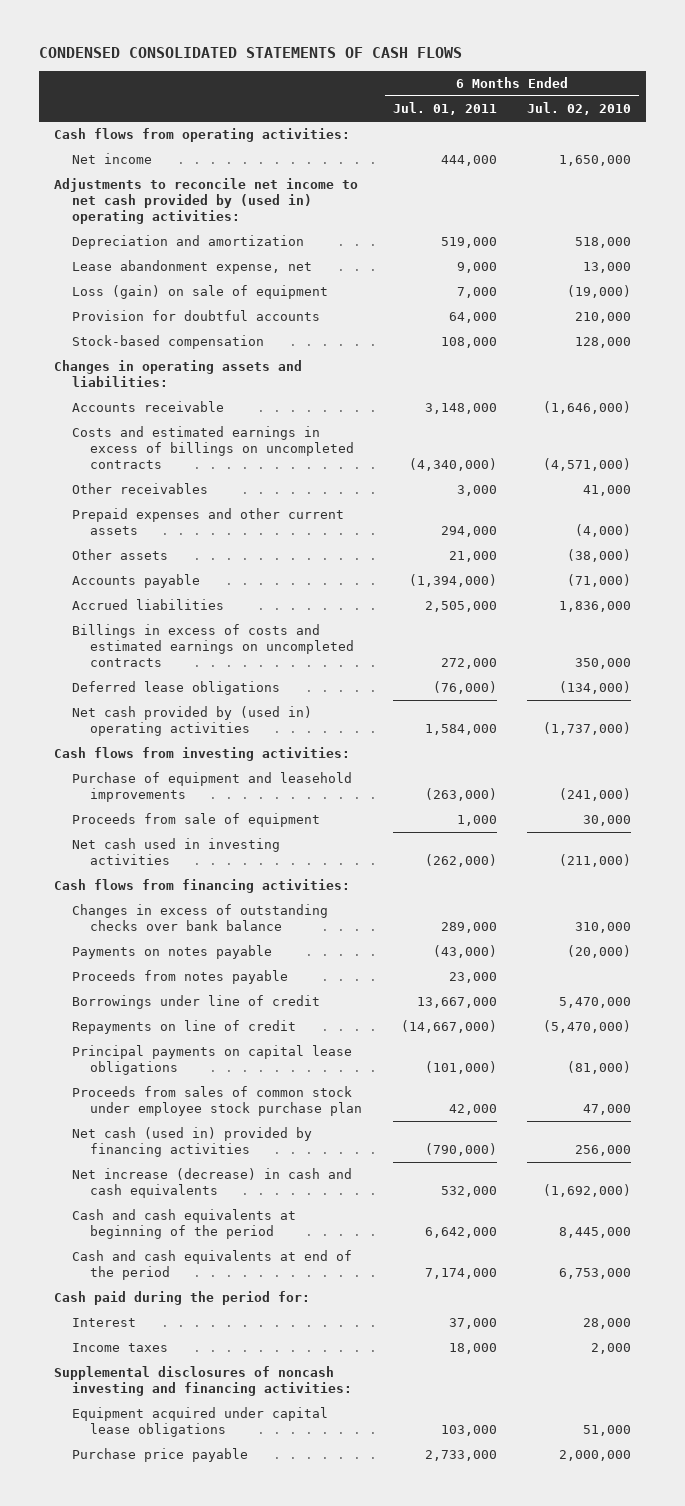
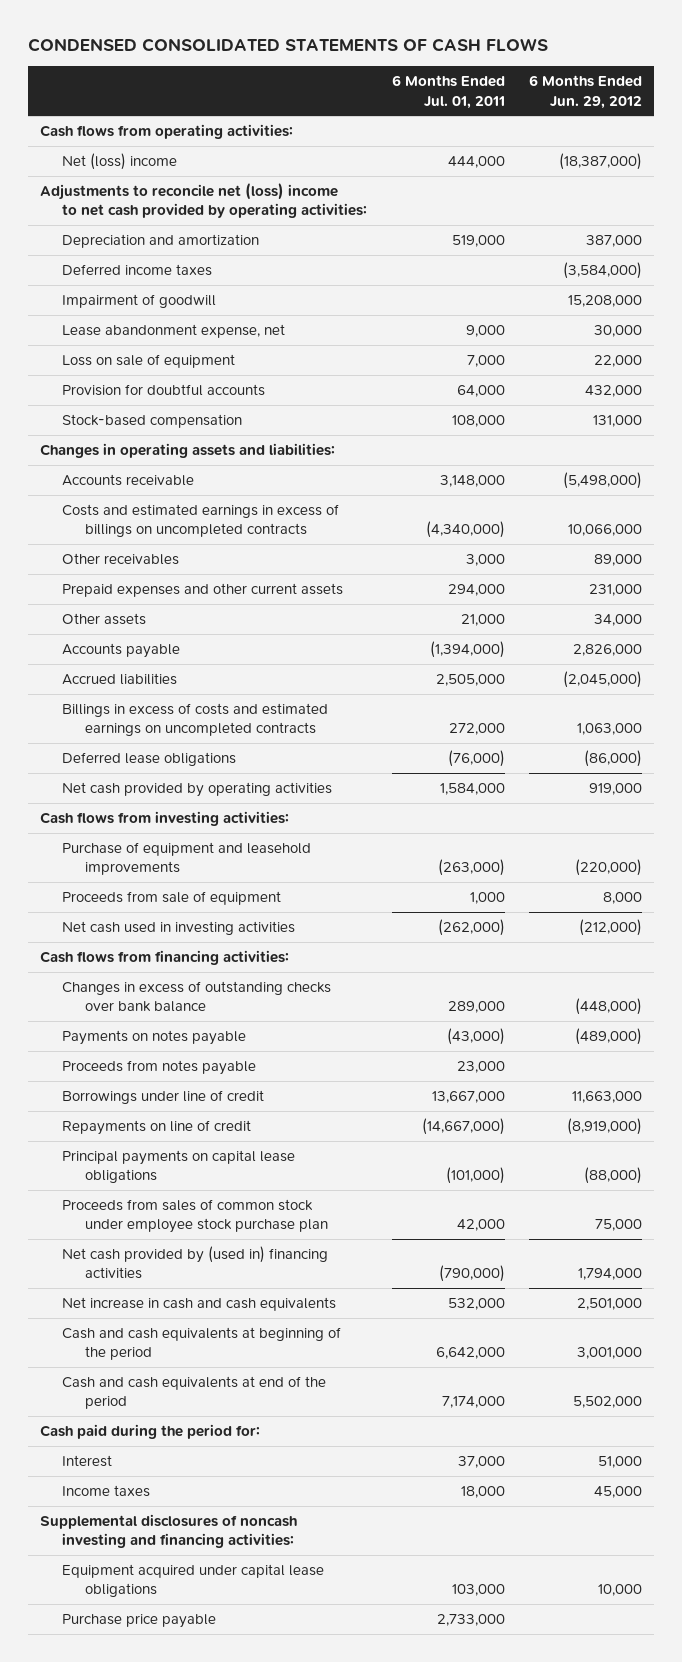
- | 6 Months Ended Jul. 01, 2011 | 6 Months Ended Jul. 02, 2010
+ | 6 Months Ended Jul. 01, 2011 | 6 Months Ended Jun. 29, 2012
- Net income | 444,000 | 1,650,000
- Adjustments to reconcile net income to net cash provided by (used in) operating activities:
+ Net (loss) income | 444,000 | (18,387,000)
+ Adjustments to reconcile net (loss) income to net cash provided by operating activities:
+ Deferred income taxes | | (3,584,000)
+ Impairment of goodwill | | 15,208,000
- Loss (gain) on sale of equipment | 7,000 | (19,000)
+ Loss on sale of equipment | 7,000 | 22,000
- Net cash provided by (used in) operating activities | 1,584,000 | (1,737,000)
+ Net cash provided by operating activities | 1,584,000 | 919,000
- Net cash (used in) provided by financing activities | (790,000) | 256,000
- Net increase (decrease) in cash and cash equivalents | 532,000 | (1,692,000)
+ Net cash provided by (used in) financing activities | (790,000) | 1,794,000
+ Net increase in cash and cash equivalents | 532,000 | 2,501,000

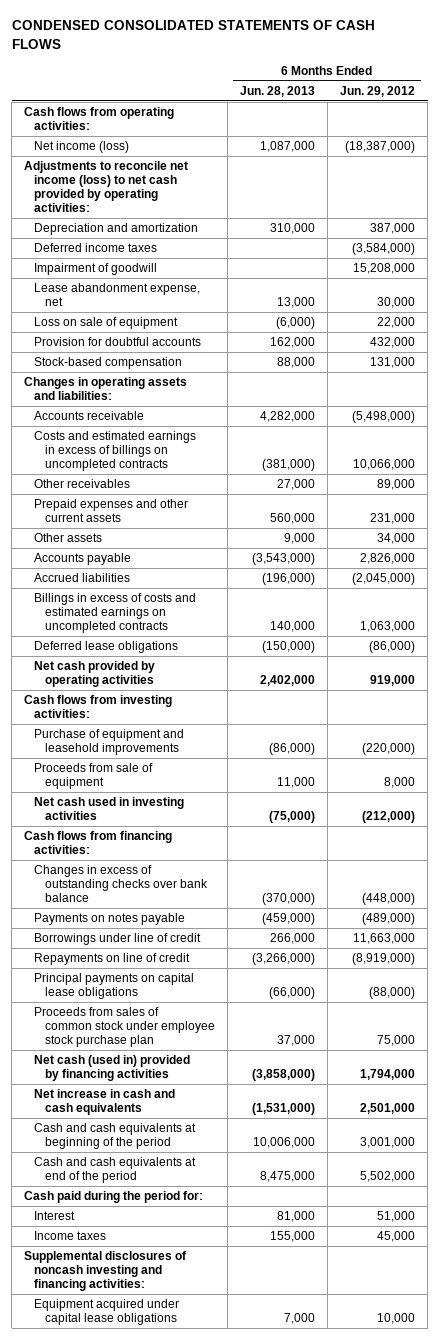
- | 6 Months Ended Jul. 01, 2011 | 6 Months Ended Jun. 29, 2012
+ | 6 Months Ended Jun. 28, 2013 | 6 Months Ended Jun. 29, 2012
- Net (loss) income | 444,000 | (18,387,000)
- Adjustments to reconcile net (loss) income to net cash provided by operating activities:
+ Net income (loss) | 1,087,000 | (18,387,000)
+ Adjustments to reconcile net income (loss) to net cash provided by operating activities:
- Proceeds from notes payable | 23,000 |
- Net cash provided by (used in) financing activities | (790,000) | 1,794,000
+ Net cash (used in) provided by financing activities | (3,858,000) | 1,794,000
- Purchase price payable | 2,733,000 |

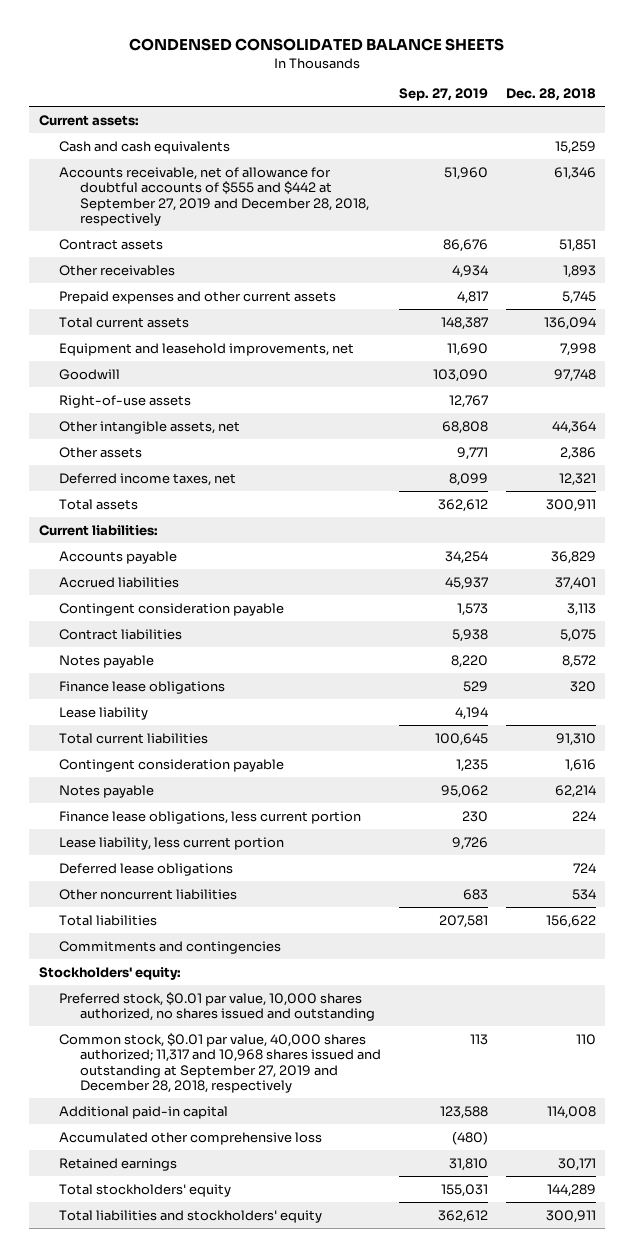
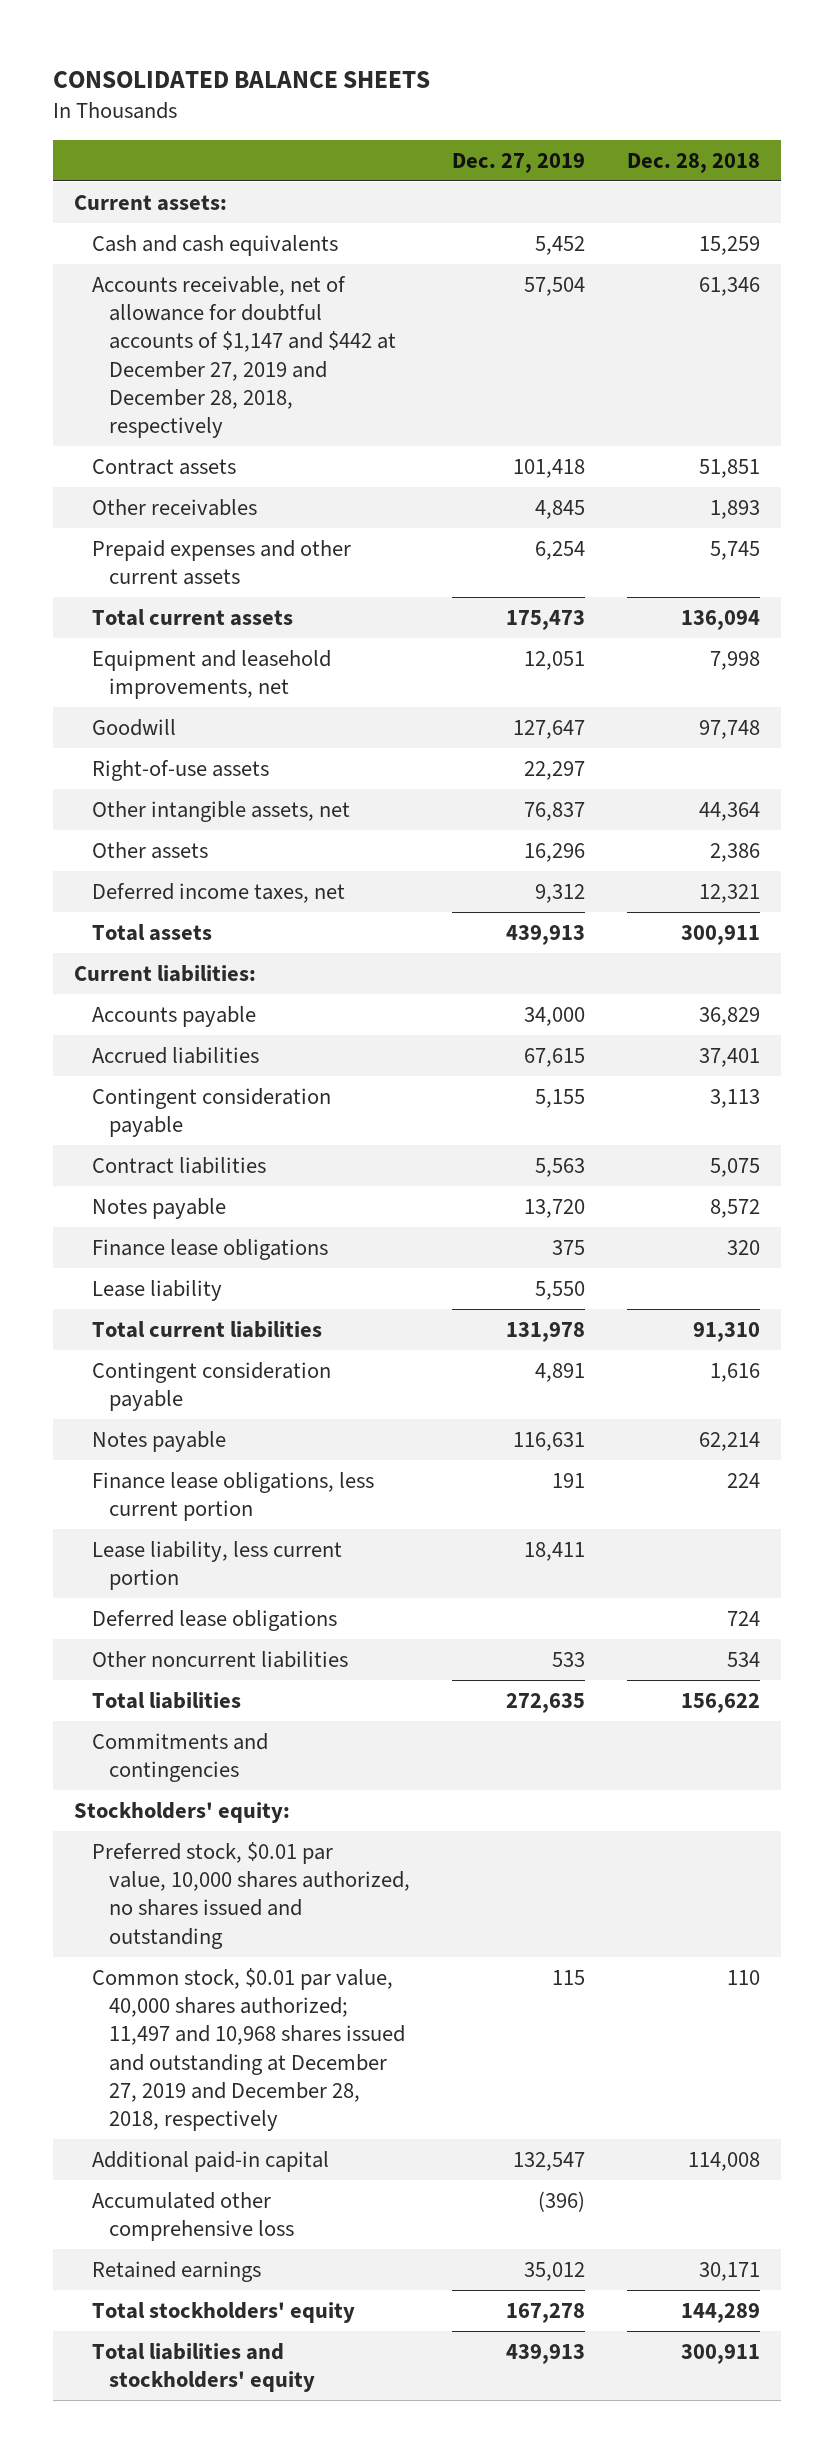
- CONDENSED CONSOLIDATED BALANCE SHEETS
+ CONSOLIDATED BALANCE SHEETS
- | Sep. 27, 2019 | Dec. 28, 2018
+ | Dec. 27, 2019 | Dec. 28, 2018
- Accounts receivable, net of allowance for doubtful accounts of $555 and $442 at September 27, 2019 and December 28, 2018, respectively | 51,960 | 61,346
+ Accounts receivable, net of allowance for doubtful accounts of $1,147 and $442 at December 27, 2019 and December 28, 2018, respectively | 57,504 | 61,346
- Common stock, $0.01 par value, 40,000 shares authorized; 11,317 and 10,968 shares issued and outstanding at September 27, 2019 and December 28, 2018, respectively | 113 | 110
+ Common stock, $0.01 par value, 40,000 shares authorized; 11,497 and 10,968 shares issued and outstanding at December 27, 2019 and December 28, 2018, respectively | 115 | 110

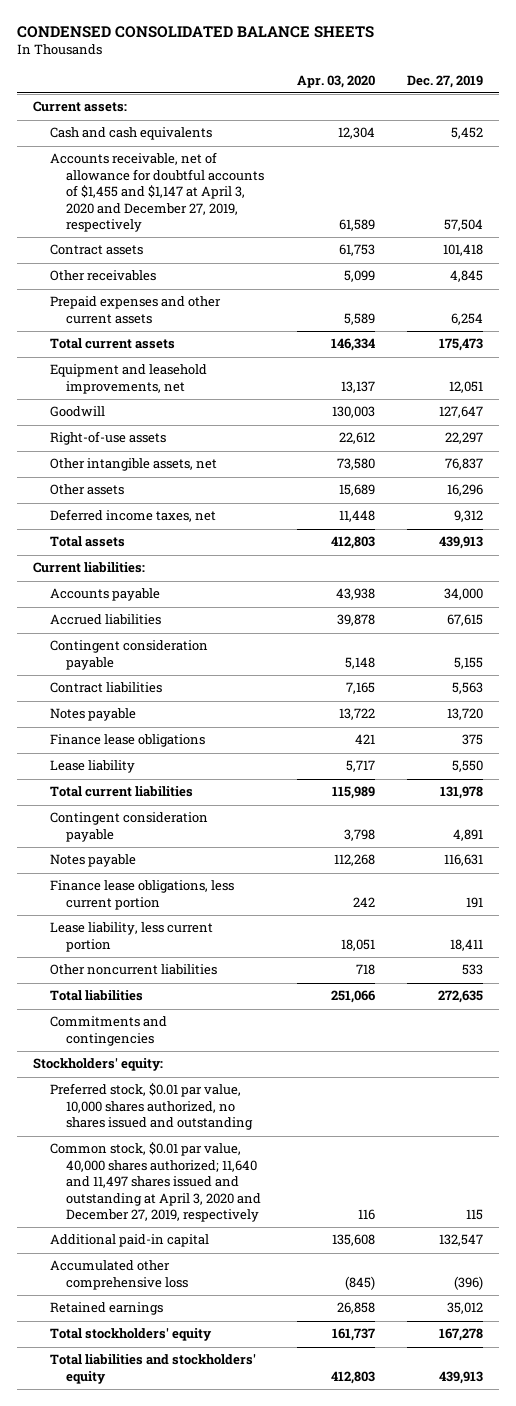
- CONSOLIDATED BALANCE SHEETS
+ CONDENSED CONSOLIDATED BALANCE SHEETS
- | Dec. 27, 2019 | Dec. 28, 2018
+ | Apr. 03, 2020 | Dec. 27, 2019
- Accounts receivable, net of allowance for doubtful accounts of $1,147 and $442 at December 27, 2019 and December 28, 2018, respectively | 57,504 | 61,346
+ Accounts receivable, net of allowance for doubtful accounts of $1,455 and $1,147 at April 3, 2020 and December 27, 2019, respectively | 61,589 | 57,504
- Deferred lease obligations | | 724
- Common stock, $0.01 par value, 40,000 shares authorized; 11,497 and 10,968 shares issued and outstanding at December 27, 2019 and December 28, 2018, respectively | 115 | 110
+ Common stock, $0.01 par value, 40,000 shares authorized; 11,640 and 11,497 shares issued and outstanding at April 3, 2020 and December 27, 2019, respectively | 116 | 115

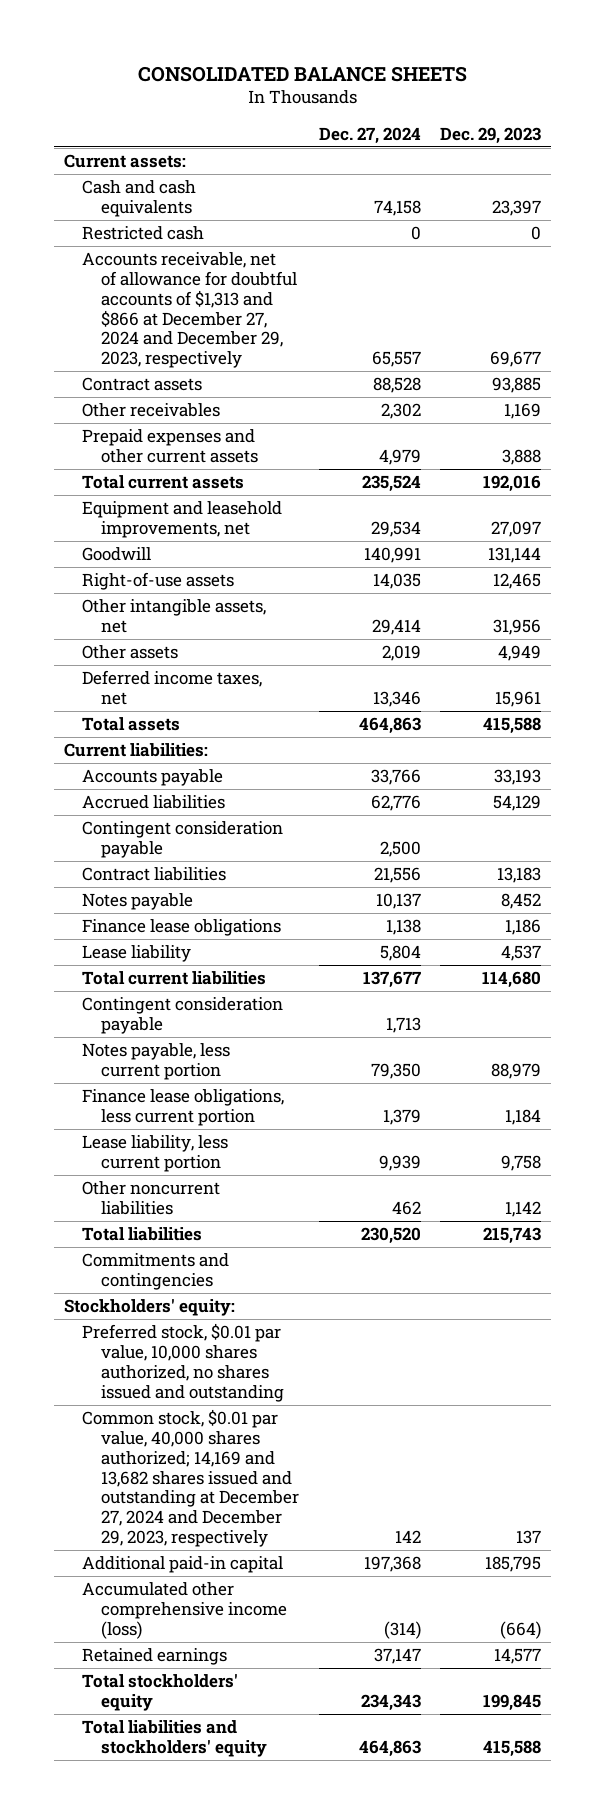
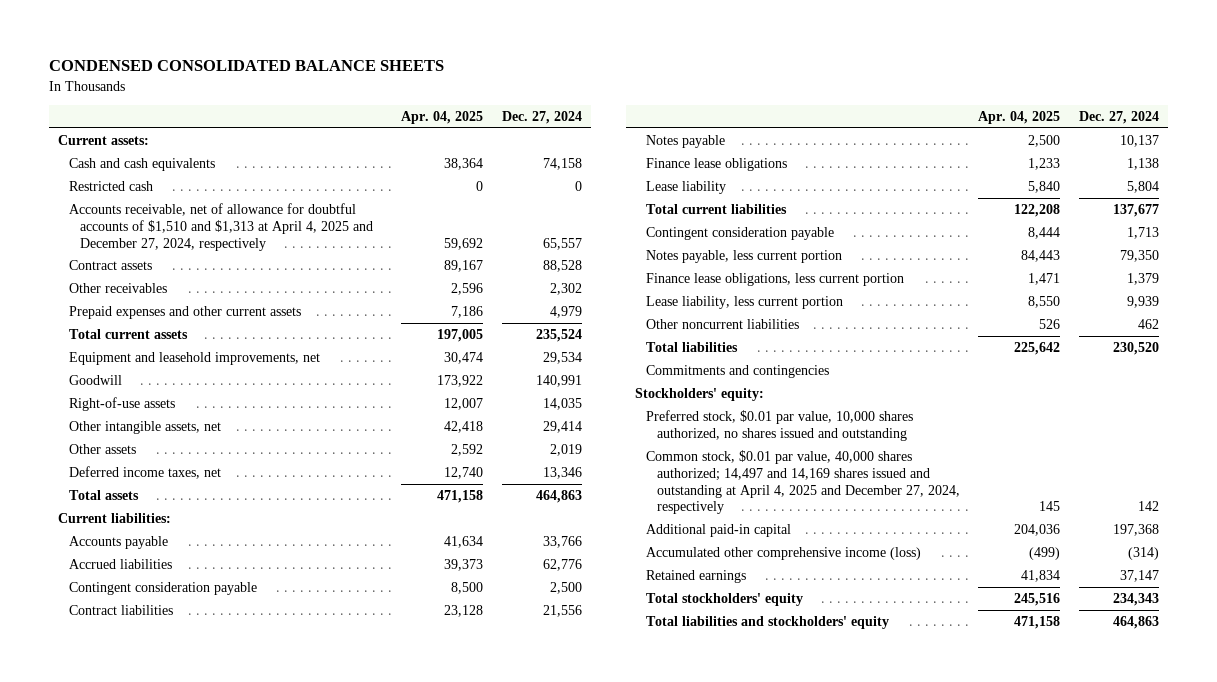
- CONSOLIDATED BALANCE SHEETS
+ CONDENSED CONSOLIDATED BALANCE SHEETS
- | Dec. 27, 2024 | Dec. 29, 2023
+ | Apr. 04, 2025 | Dec. 27, 2024
- Accounts receivable, net of allowance for doubtful accounts of $1,313 and $866 at December 27, 2024 and December 29, 2023, respectively | 65,557 | 69,677
+ Accounts receivable, net of allowance for doubtful accounts of $1,510 and $1,313 at April 4, 2025 and December 27, 2024, respectively | 59,692 | 65,557
- Common stock, $0.01 par value, 40,000 shares authorized; 14,169 and 13,682 shares issued and outstanding at December 27, 2024 and December 29, 2023, respectively | 142 | 137
+ Common stock, $0.01 par value, 40,000 shares authorized; 14,497 and 14,169 shares issued and outstanding at April 4, 2025 and December 27, 2024, respectively | 145 | 142

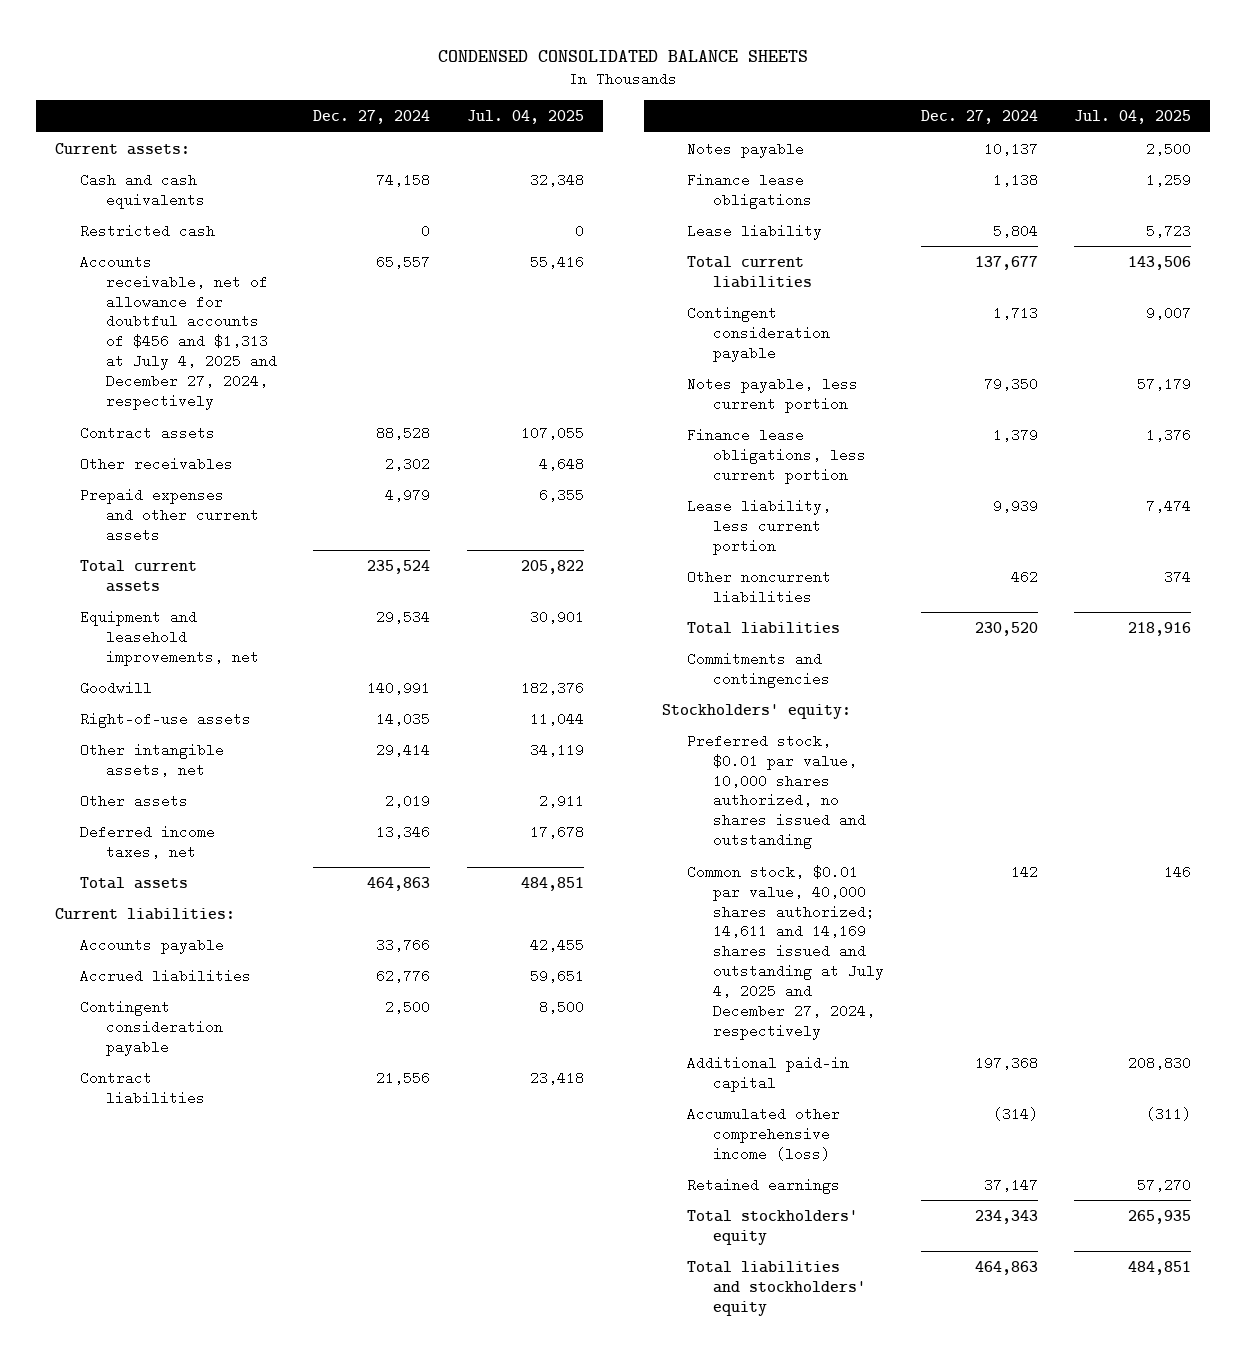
- | Apr. 04, 2025 | Dec. 27, 2024
+ | Dec. 27, 2024 | Jul. 04, 2025
- Accounts receivable, net of allowance for doubtful accounts of $1,510 and $1,313 at April 4, 2025 and December 27, 2024, respectively | 59,692 | 65,557
+ Accounts receivable, net of allowance for doubtful accounts of $456 and $1,313 at July 4, 2025 and December 27, 2024, respectively | 65,557 | 55,416
- Common stock, $0.01 par value, 40,000 shares authorized; 14,497 and 14,169 shares issued and outstanding at April 4, 2025 and December 27, 2024, respectively | 145 | 142
+ Common stock, $0.01 par value, 40,000 shares authorized; 14,611 and 14,169 shares issued and outstanding at July 4, 2025 and December 27, 2024, respectively | 142 | 146

